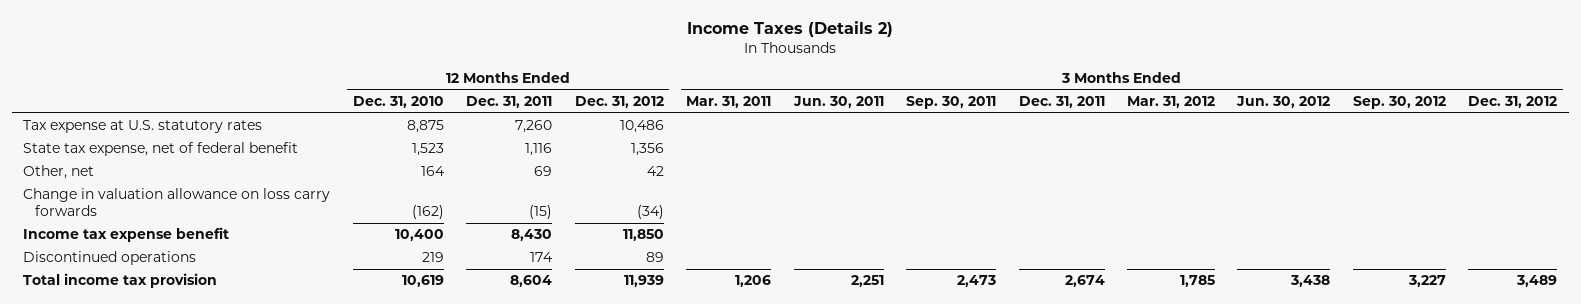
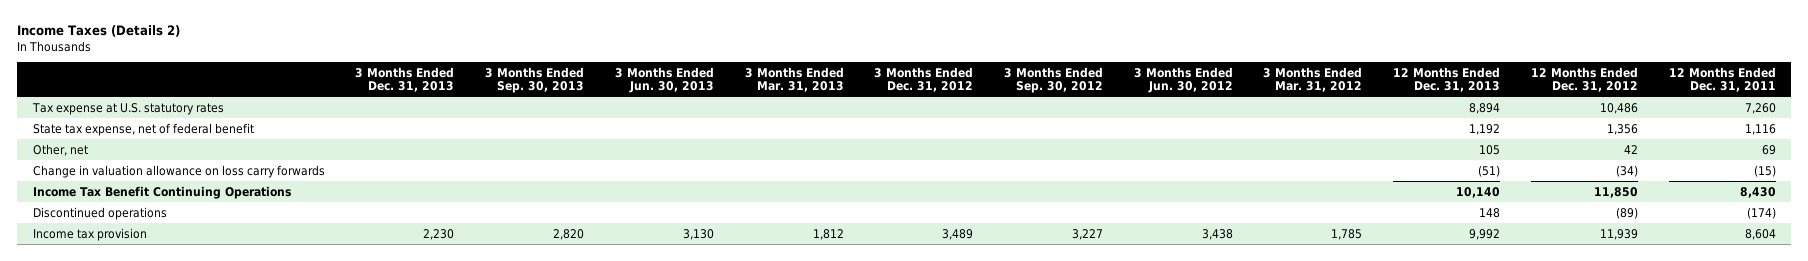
- | 12 Months Ended Dec. 31, 2010 | 12 Months Ended Dec. 31, 2011 | 12 Months Ended Dec. 31, 2012 | 3 Months Ended Mar. 31, 2011 | 3 Months Ended Jun. 30, 2011 | 3 Months Ended Sep. 30, 2011 | 3 Months Ended Dec. 31, 2011 | 3 Months Ended Mar. 31, 2012 | 3 Months Ended Jun. 30, 2012 | 3 Months Ended Sep. 30, 2012 | 3 Months Ended Dec. 31, 2012
+ | 3 Months Ended Dec. 31, 2013 | 3 Months Ended Sep. 30, 2013 | 3 Months Ended Jun. 30, 2013 | 3 Months Ended Mar. 31, 2013 | 3 Months Ended Dec. 31, 2012 | 3 Months Ended Sep. 30, 2012 | 3 Months Ended Jun. 30, 2012 | 3 Months Ended Mar. 31, 2012 | 12 Months Ended Dec. 31, 2013 | 12 Months Ended Dec. 31, 2012 | 12 Months Ended Dec. 31, 2011
- Income tax expense benefit | 10,400 | 8,430 | 11,850 | | | | | | | |
- Discontinued operations | 219 | 174 | 89 | | | | | | | |
- Total income tax provision | 10,619 | 8,604 | 11,939 | 1,206 | 2,251 | 2,473 | 2,674 | 1,785 | 3,438 | 3,227 | 3,489
+ Income Tax Benefit Continuing Operations | | | | | | | | | 10,140 | 11,850 | 8,430
+ Discontinued operations | | | | | | | | | 148 | (89) | (174)
+ Income tax provision | 2,230 | 2,820 | 3,130 | 1,812 | 3,489 | 3,227 | 3,438 | 1,785 | 9,992 | 11,939 | 8,604

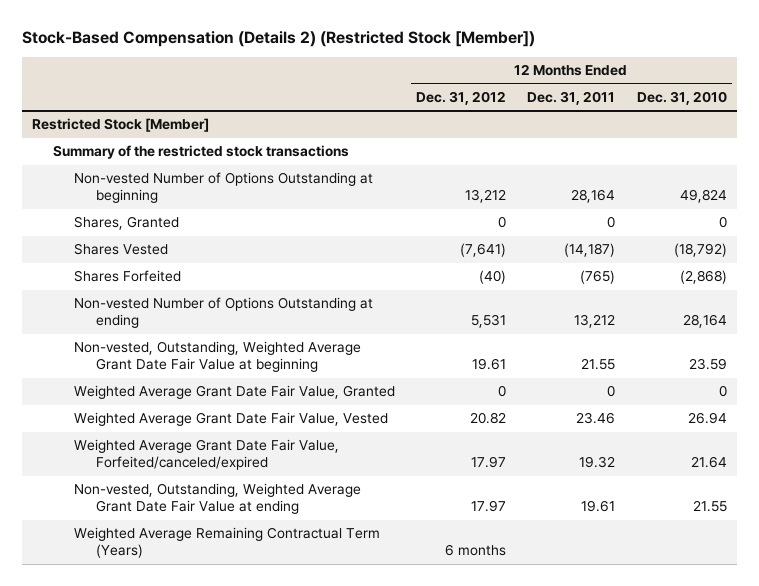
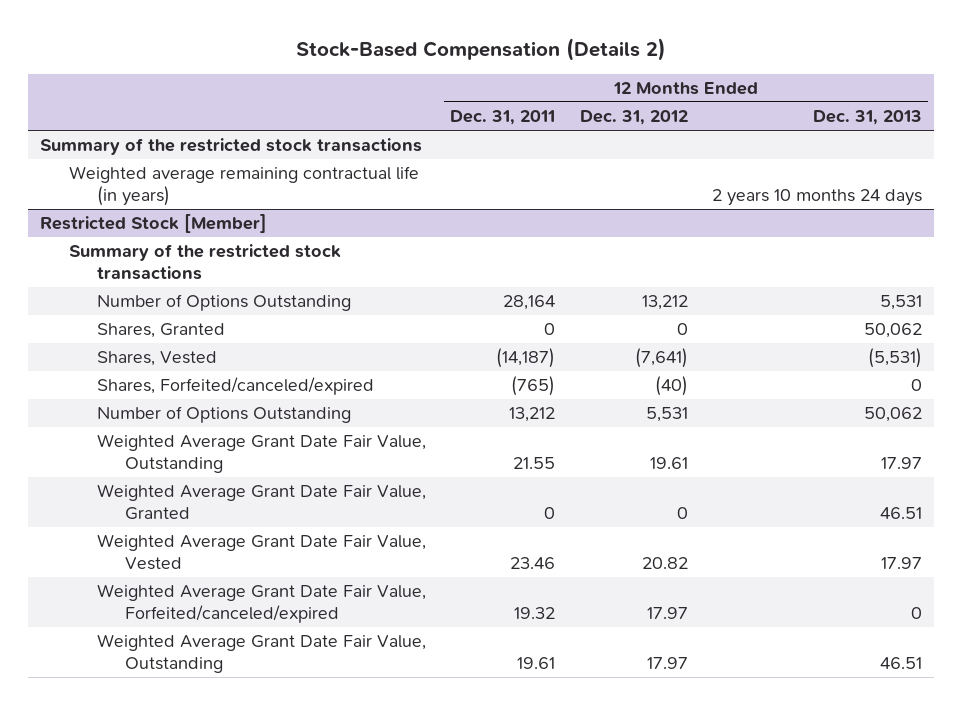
- Stock-Based Compensation (Details 2) (Restricted Stock [Member])
+ Stock-Based Compensation (Details 2)
- | 12 Months Ended Dec. 31, 2012 | 12 Months Ended Dec. 31, 2011 | 12 Months Ended Dec. 31, 2010
+ | 12 Months Ended Dec. 31, 2011 | 12 Months Ended Dec. 31, 2012 | 12 Months Ended Dec. 31, 2013
+ Summary of the restricted stock transactions
+ Weighted average remaining contractual life (in years) | | | 2 years 10 months 24 days
@ Restricted Stock [Member]
- Non-vested Number of Options Outstanding at beginning | 13,212 | 28,164 | 49,824
+ Number of Options Outstanding | 28,164 | 13,212 | 5,531
- Shares Vested | (7,641) | (14,187) | (18,792)
- Shares Forfeited | (40) | (765) | (2,868)
- Non-vested Number of Options Outstanding at ending | 5,531 | 13,212 | 28,164
- Non-vested, Outstanding, Weighted Average Grant Date Fair Value at beginning | 19.61 | 21.55 | 23.59
+ Shares, Vested | (14,187) | (7,641) | (5,531)
+ Shares, Forfeited/canceled/expired | (765) | (40) | 0
+ Number of Options Outstanding | 13,212 | 5,531 | 50,062
+ Weighted Average Grant Date Fair Value, Outstanding | 21.55 | 19.61 | 17.97
- Non-vested, Outstanding, Weighted Average Grant Date Fair Value at ending | 17.97 | 19.61 | 21.55
- Weighted Average Remaining Contractual Term (Years) | 6 months | |
+ Weighted Average Grant Date Fair Value, Outstanding | 19.61 | 17.97 | 46.51

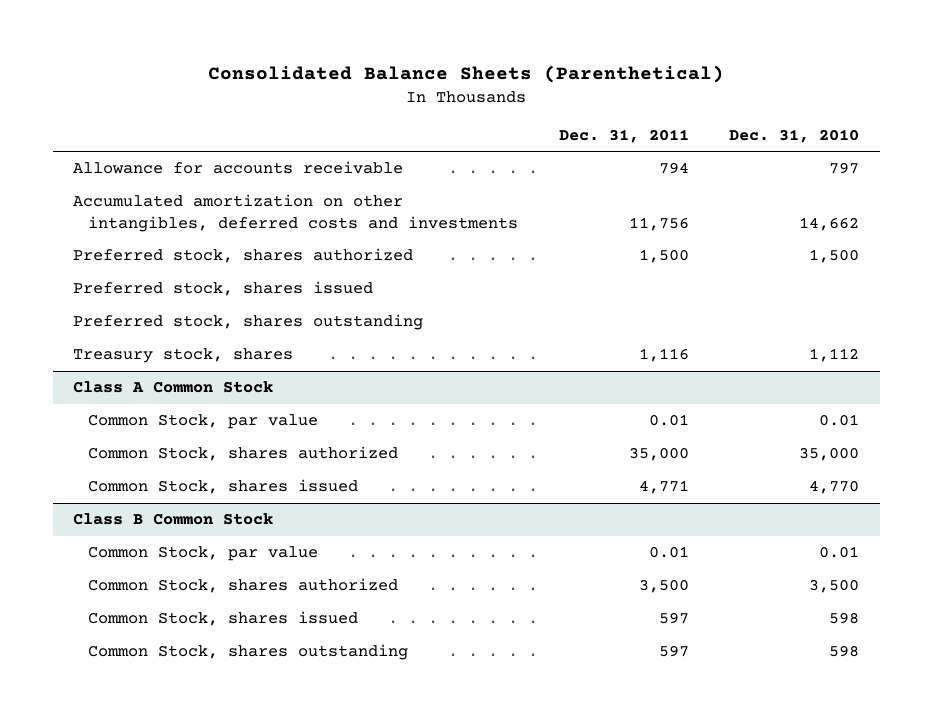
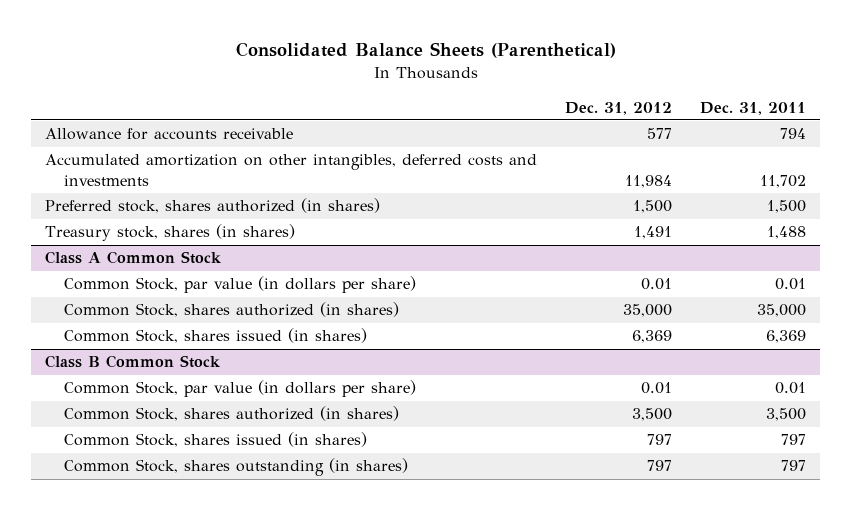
- | Dec. 31, 2011 | Dec. 31, 2010
+ | Dec. 31, 2012 | Dec. 31, 2011
- Accumulated amortization on other intangibles, deferred costs and investments | 11,756 | 14,662
- Preferred stock, shares authorized | 1,500 | 1,500
- Preferred stock, shares issued
- Preferred stock, shares outstanding
- Treasury stock, shares | 1,116 | 1,112
+ Accumulated amortization on other intangibles, deferred costs and investments | 11,984 | 11,702
+ Preferred stock, shares authorized (in shares) | 1,500 | 1,500
+ Treasury stock, shares (in shares) | 1,491 | 1,488
@ Class A Common Stock
- Common Stock, par value | 0.01 | 0.01
- Common Stock, shares authorized | 35,000 | 35,000
- Common Stock, shares issued | 4,771 | 4,770
+ Common Stock, par value (in dollars per share) | 0.01 | 0.01
+ Common Stock, shares authorized (in shares) | 35,000 | 35,000
+ Common Stock, shares issued (in shares) | 6,369 | 6,369
@ Class B Common Stock
- Common Stock, par value | 0.01 | 0.01
- Common Stock, shares authorized | 3,500 | 3,500
- Common Stock, shares issued | 597 | 598
- Common Stock, shares outstanding | 597 | 598
+ Common Stock, par value (in dollars per share) | 0.01 | 0.01
+ Common Stock, shares authorized (in shares) | 3,500 | 3,500
+ Common Stock, shares issued (in shares) | 797 | 797
+ Common Stock, shares outstanding (in shares) | 797 | 797

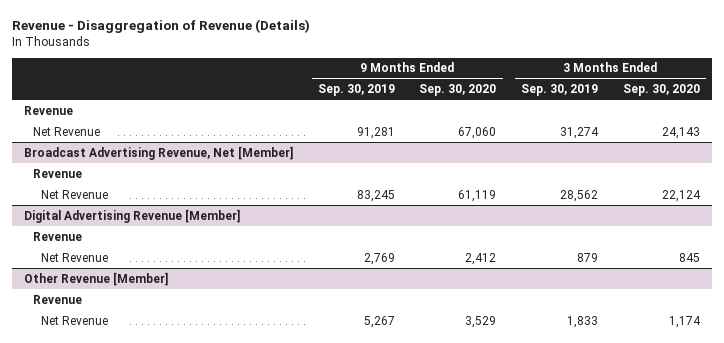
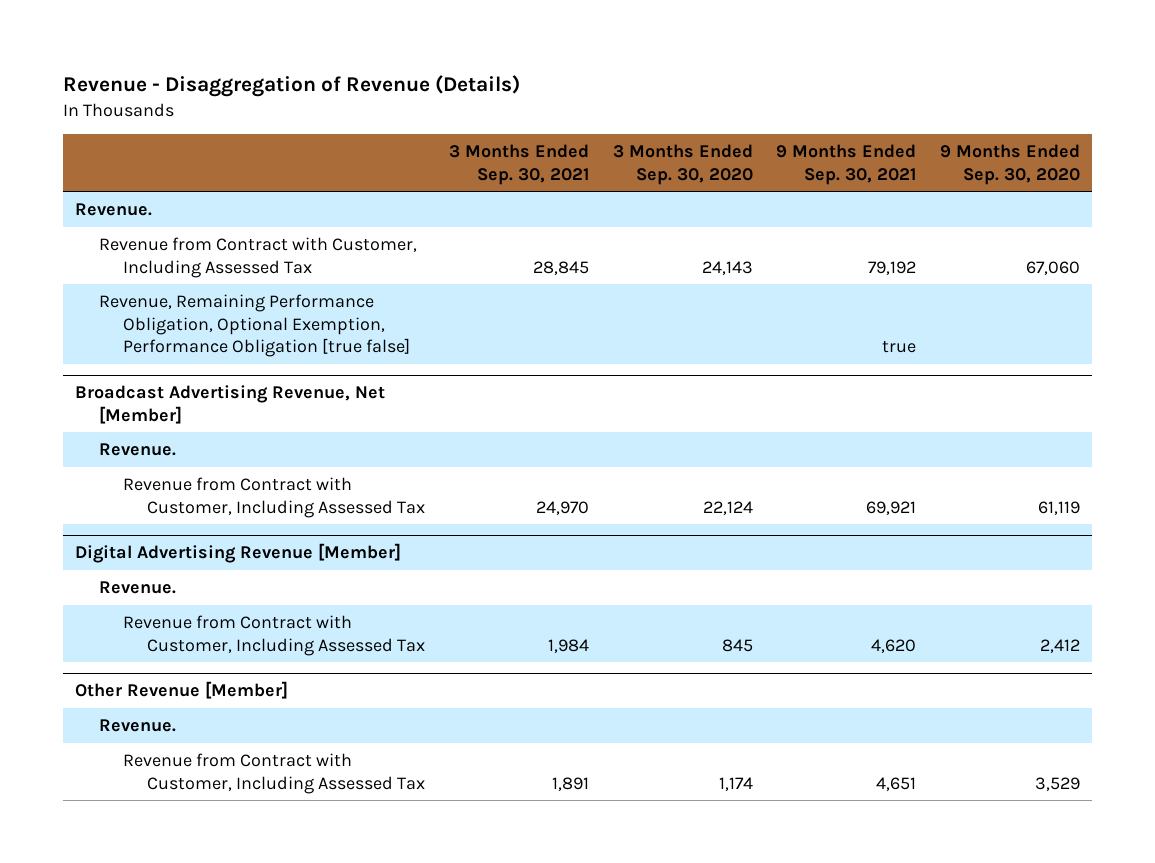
- | 9 Months Ended Sep. 30, 2019 | 9 Months Ended Sep. 30, 2020 | 3 Months Ended Sep. 30, 2019 | 3 Months Ended Sep. 30, 2020
+ | 3 Months Ended Sep. 30, 2021 | 3 Months Ended Sep. 30, 2020 | 9 Months Ended Sep. 30, 2021 | 9 Months Ended Sep. 30, 2020
- Revenue
- Net Revenue | 91,281 | 67,060 | 31,274 | 24,143
+ Revenue.
+ Revenue from Contract with Customer, Including Assessed Tax | 28,845 | 24,143 | 79,192 | 67,060
+ Revenue, Remaining Performance Obligation, Optional Exemption, Performance Obligation [true false] | | | true |
@ Broadcast Advertising Revenue, Net [Member]
- Revenue
- Net Revenue | 83,245 | 61,119 | 28,562 | 22,124
+ Revenue.
+ Revenue from Contract with Customer, Including Assessed Tax | 24,970 | 22,124 | 69,921 | 61,119
@ Digital Advertising Revenue [Member]
- Revenue
- Net Revenue | 2,769 | 2,412 | 879 | 845
+ Revenue.
+ Revenue from Contract with Customer, Including Assessed Tax | 1,984 | 845 | 4,620 | 2,412
@ Other Revenue [Member]
- Revenue
- Net Revenue | 5,267 | 3,529 | 1,833 | 1,174
+ Revenue.
+ Revenue from Contract with Customer, Including Assessed Tax | 1,891 | 1,174 | 4,651 | 3,529

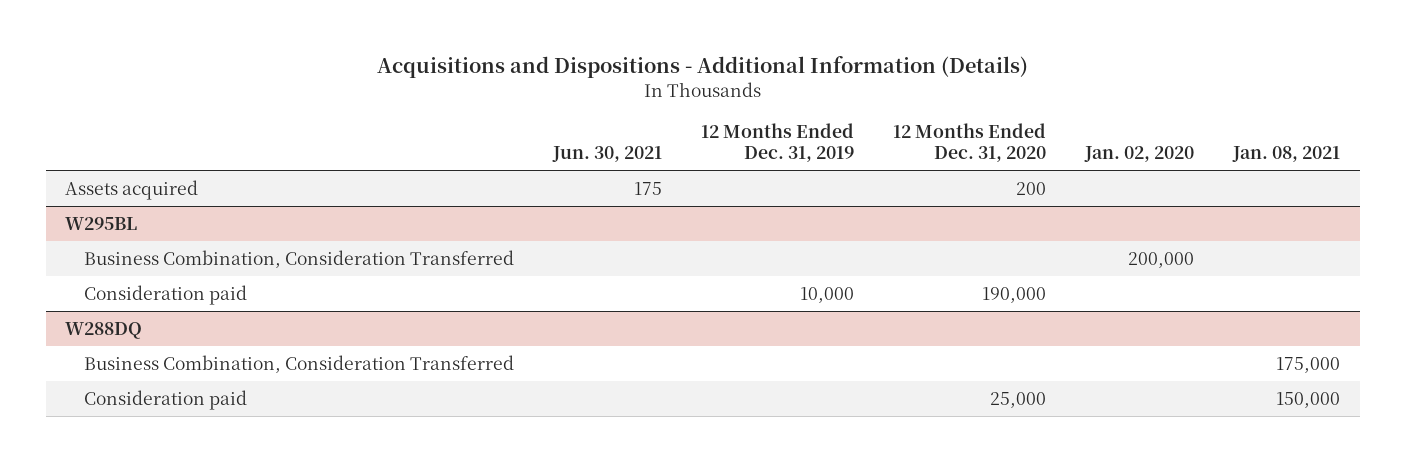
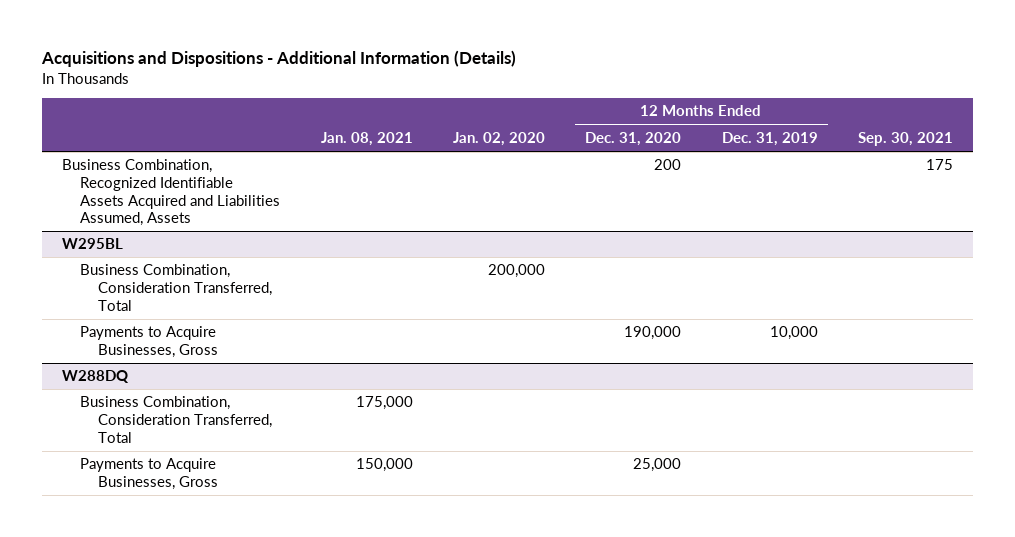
- | Jun. 30, 2021 | 12 Months Ended Dec. 31, 2019 | 12 Months Ended Dec. 31, 2020 | Jan. 02, 2020 | Jan. 08, 2021
+ | Jan. 08, 2021 | Jan. 02, 2020 | 12 Months Ended Dec. 31, 2020 | 12 Months Ended Dec. 31, 2019 | Sep. 30, 2021
- Assets acquired | 175 | | 200 | |
+ Business Combination, Recognized Identifiable Assets Acquired and Liabilities Assumed, Assets | | | 200 | | 175
@ W295BL
- Business Combination, Consideration Transferred | | | | 200,000 |
- Consideration paid | | 10,000 | 190,000 | |
+ Business Combination, Consideration Transferred, Total | | 200,000 | | |
+ Payments to Acquire Businesses, Gross | | | 190,000 | 10,000 |
@ W288DQ
- Business Combination, Consideration Transferred | | | | | 175,000
- Consideration paid | | | 25,000 | | 150,000
+ Business Combination, Consideration Transferred, Total | 175,000 | | | |
+ Payments to Acquire Businesses, Gross | 150,000 | | 25,000 | |

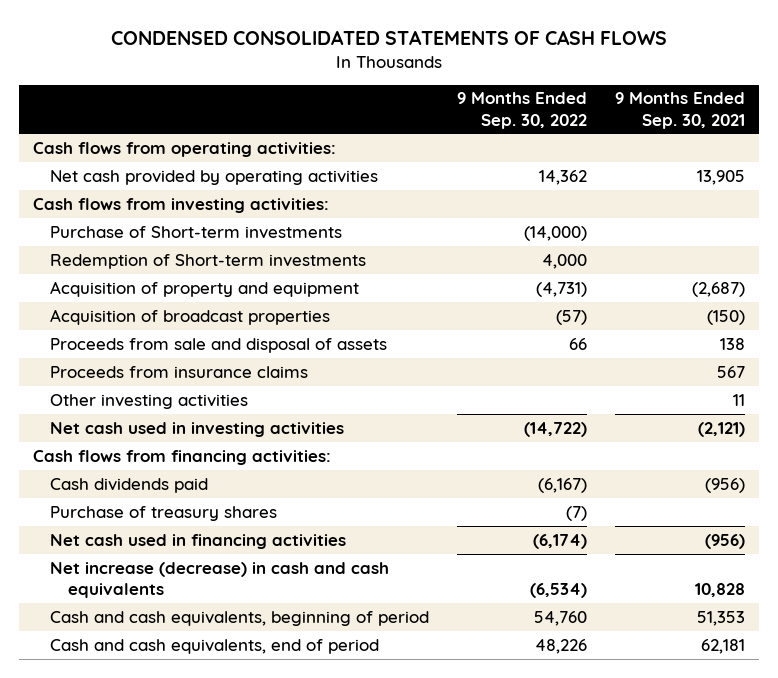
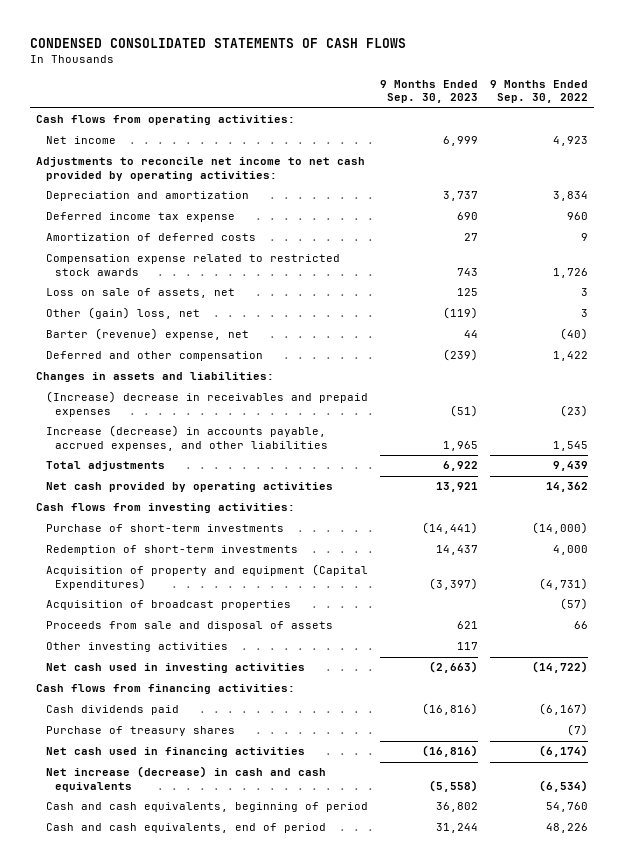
- | 9 Months Ended Sep. 30, 2022 | 9 Months Ended Sep. 30, 2021
+ | 9 Months Ended Sep. 30, 2023 | 9 Months Ended Sep. 30, 2022
+ Net income | 6,999 | 4,923
+ Adjustments to reconcile net income to net cash provided by operating activities:
+ Depreciation and amortization | 3,737 | 3,834
+ Deferred income tax expense | 690 | 960
+ Amortization of deferred costs | 27 | 9
+ Compensation expense related to restricted stock awards | 743 | 1,726
+ Loss on sale of assets, net | 125 | 3
+ Other (gain) loss, net | (119) | 3
+ Barter (revenue) expense, net | 44 | (40)
+ Deferred and other compensation | (239) | 1,422
+ Changes in assets and liabilities:
+ (Increase) decrease in receivables and prepaid expenses | (51) | (23)
+ Increase (decrease) in accounts payable, accrued expenses, and other liabilities | 1,965 | 1,545
+ Total adjustments | 6,922 | 9,439
- Purchase of Short-term investments | (14,000) |
- Redemption of Short-term investments | 4,000 |
- Acquisition of property and equipment | (4,731) | (2,687)
+ Purchase of short-term investments | (14,441) | (14,000)
+ Redemption of short-term investments | 14,437 | 4,000
+ Acquisition of property and equipment (Capital Expenditures) | (3,397) | (4,731)
- Proceeds from insurance claims | | 567

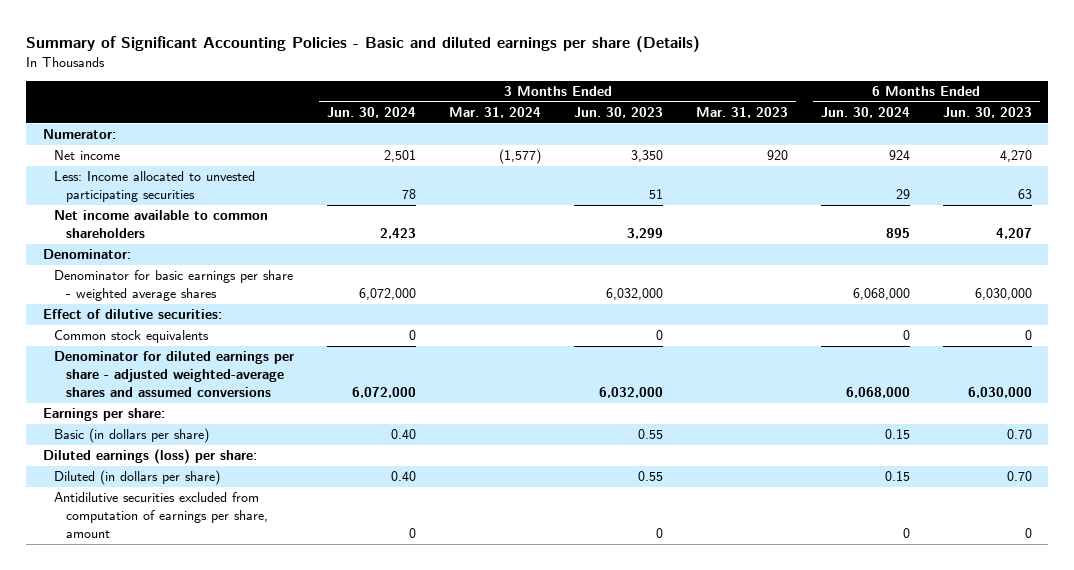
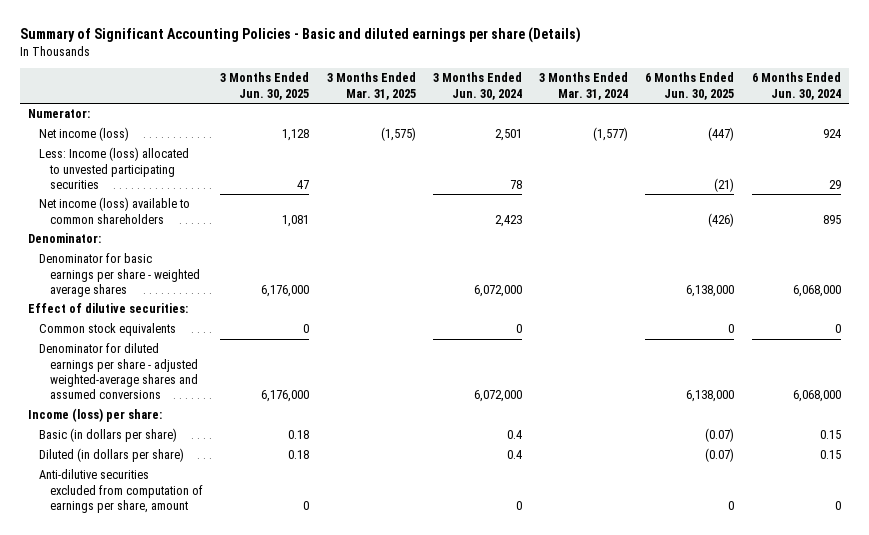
- | 3 Months Ended Jun. 30, 2024 | 3 Months Ended Mar. 31, 2024 | 3 Months Ended Jun. 30, 2023 | 3 Months Ended Mar. 31, 2023 | 6 Months Ended Jun. 30, 2024 | 6 Months Ended Jun. 30, 2023
+ | 3 Months Ended Jun. 30, 2025 | 3 Months Ended Mar. 31, 2025 | 3 Months Ended Jun. 30, 2024 | 3 Months Ended Mar. 31, 2024 | 6 Months Ended Jun. 30, 2025 | 6 Months Ended Jun. 30, 2024
- Net income | 2,501 | (1,577) | 3,350 | 920 | 924 | 4,270
- Less: Income allocated to unvested participating securities | 78 | | 51 | | 29 | 63
- Net income available to common shareholders | 2,423 | | 3,299 | | 895 | 4,207
+ Net income (loss) | 1,128 | (1,575) | 2,501 | (1,577) | (447) | 924
+ Less: Income (loss) allocated to unvested participating securities | 47 | | 78 | | (21) | 29
+ Net income (loss) available to common shareholders | 1,081 | | 2,423 | | (426) | 895
- Earnings per share:
- Basic (in dollars per share) | 0.40 | | 0.55 | | 0.15 | 0.70
- Diluted earnings (loss) per share:
- Diluted (in dollars per share) | 0.40 | | 0.55 | | 0.15 | 0.70
- Antidilutive securities excluded from computation of earnings per share, amount | 0 | | 0 | | 0 | 0
+ Income (loss) per share:
+ Basic (in dollars per share) | 0.18 | | 0.4 | | (0.07) | 0.15
+ Diluted (in dollars per share) | 0.18 | | 0.4 | | (0.07) | 0.15
+ Anti-dilutive securities excluded from computation of earnings per share, amount | 0 | | 0 | | 0 | 0

